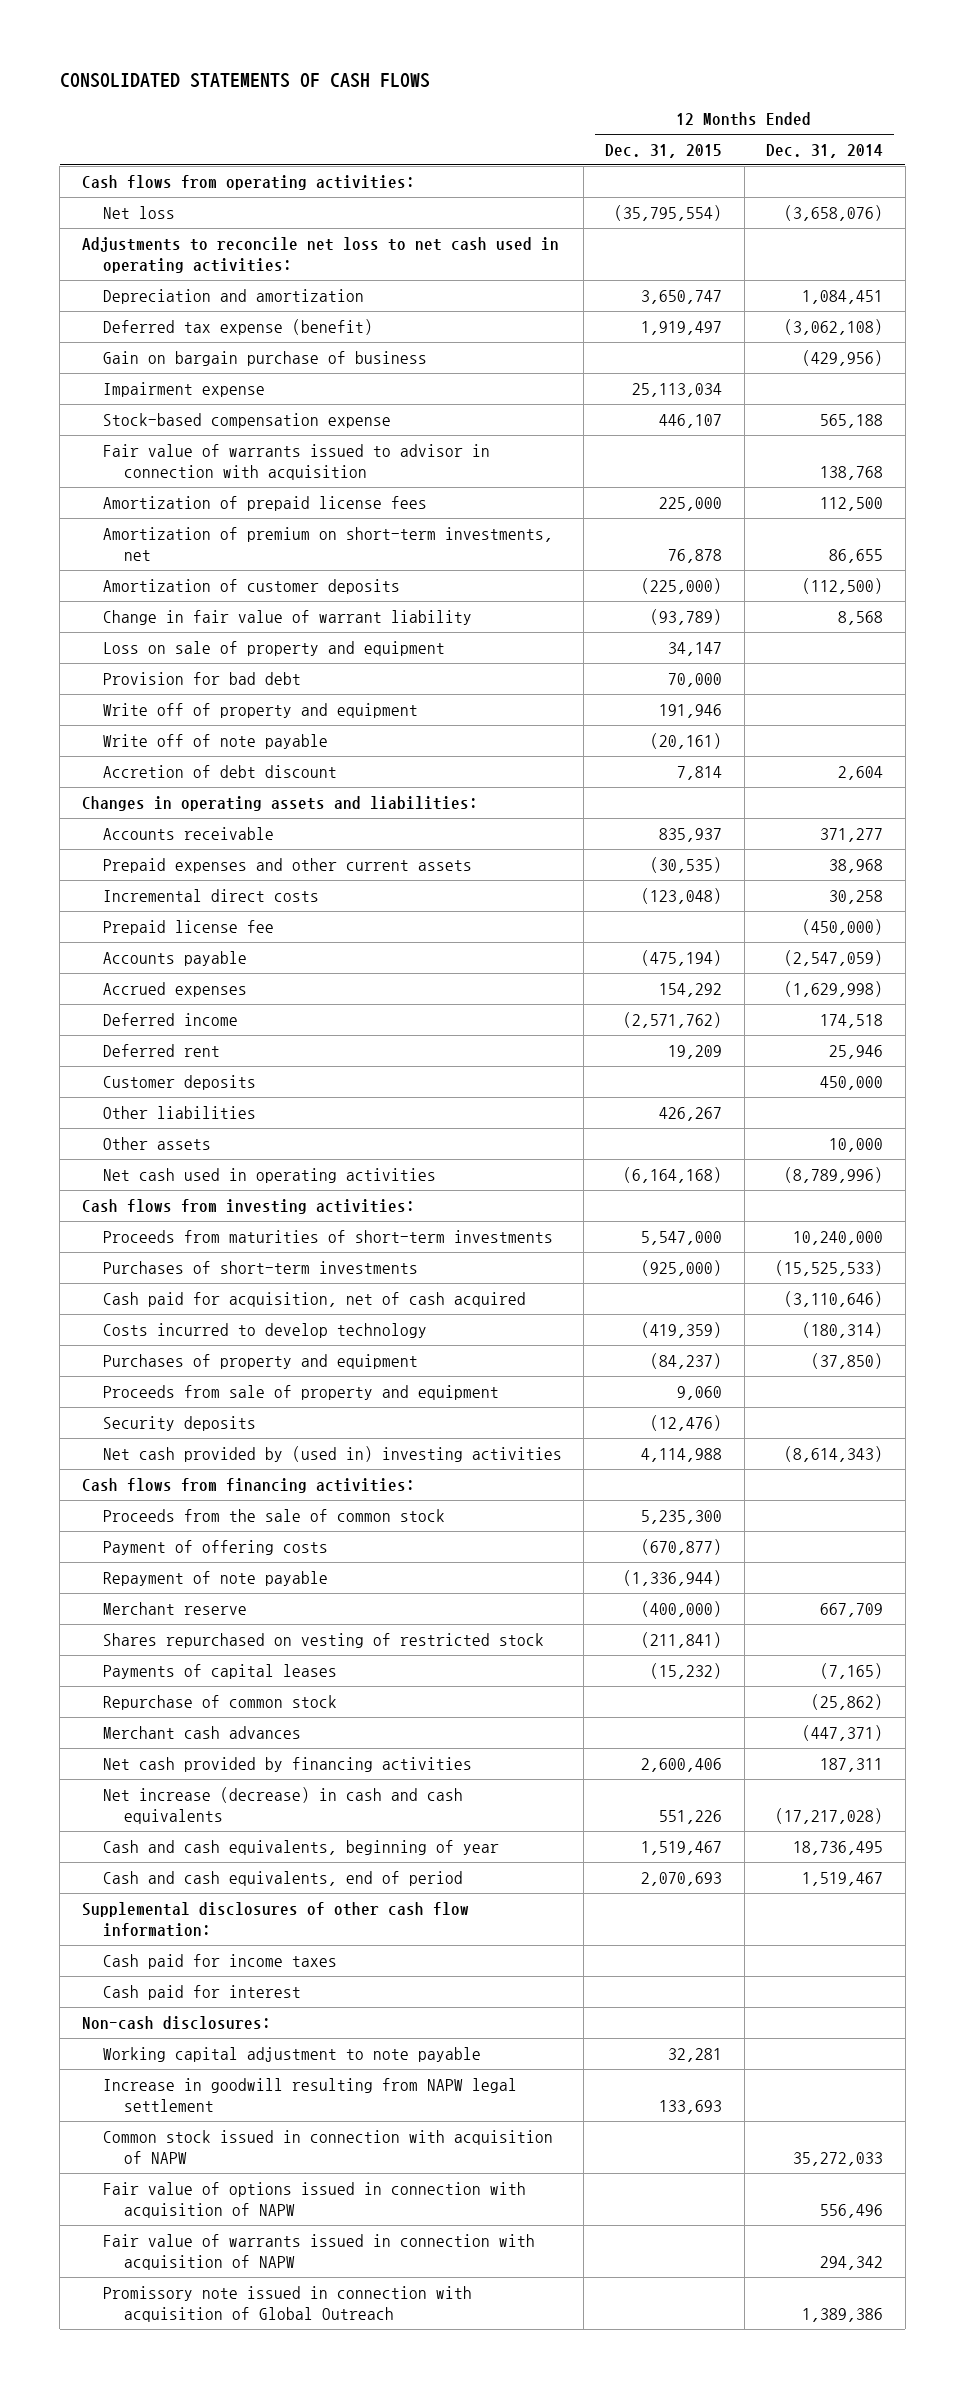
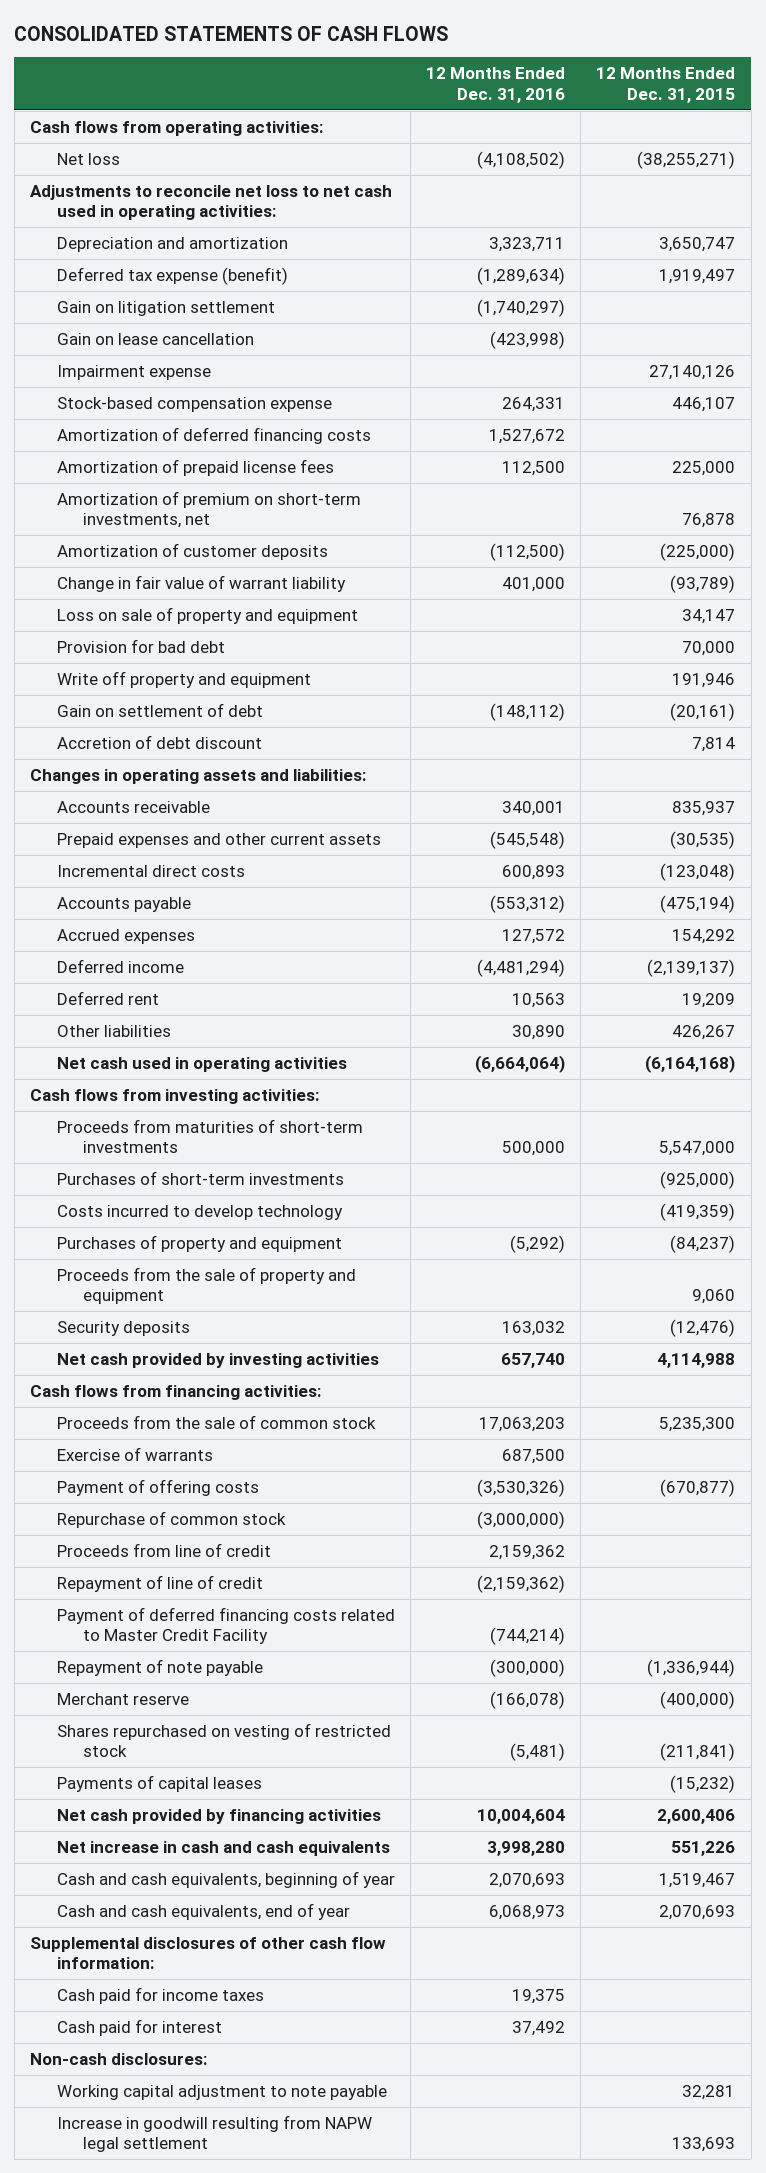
- | 12 Months Ended Dec. 31, 2015 | 12 Months Ended Dec. 31, 2014
+ | 12 Months Ended Dec. 31, 2016 | 12 Months Ended Dec. 31, 2015
- Net loss | (35,795,554) | (3,658,076)
+ Net loss | (4,108,502) | (38,255,271)
- Gain on bargain purchase of business | | (429,956)
- Impairment expense | 25,113,034 |
+ Gain on litigation settlement | (1,740,297) |
+ Gain on lease cancellation | (423,998) |
+ Impairment expense | | 27,140,126
- Fair value of warrants issued to advisor in connection with acquisition | | 138,768
+ Amortization of deferred financing costs | 1,527,672 |
- Write off of property and equipment | 191,946 |
- Write off of note payable | (20,161) |
+ Write off property and equipment | | 191,946
+ Gain on settlement of debt | (148,112) | (20,161)
- Prepaid license fee | | (450,000)
- Deferred income | (2,571,762) | 174,518
+ Deferred income | (4,481,294) | (2,139,137)
- Customer deposits | | 450,000
- Other assets | | 10,000
- Cash paid for acquisition, net of cash acquired | | (3,110,646)
- Proceeds from sale of property and equipment | 9,060 |
+ Proceeds from the sale of property and equipment | | 9,060
- Net cash provided by (used in) investing activities | 4,114,988 | (8,614,343)
+ Net cash provided by investing activities | 657,740 | 4,114,988
+ Exercise of warrants | 687,500 |
moved up: Repurchase of common stock | (3,000,000) |
+ Proceeds from line of credit | 2,159,362 |
+ Repayment of line of credit | (2,159,362) |
+ Payment of deferred financing costs related to Master Credit Facility | (744,214) |
- Merchant cash advances | | (447,371)
- Net increase (decrease) in cash and cash equivalents | 551,226 | (17,217,028)
+ Net increase in cash and cash equivalents | 3,998,280 | 551,226
- Cash and cash equivalents, end of period | 2,070,693 | 1,519,467
+ Cash and cash equivalents, end of year | 6,068,973 | 2,070,693
- Common stock issued in connection with acquisition of NAPW | | 35,272,033
- Fair value of options issued in connection with acquisition of NAPW | | 556,496
- Fair value of warrants issued in connection with acquisition of NAPW | | 294,342
- Promissory note issued in connection with acquisition of Global Outreach | | 1,389,386

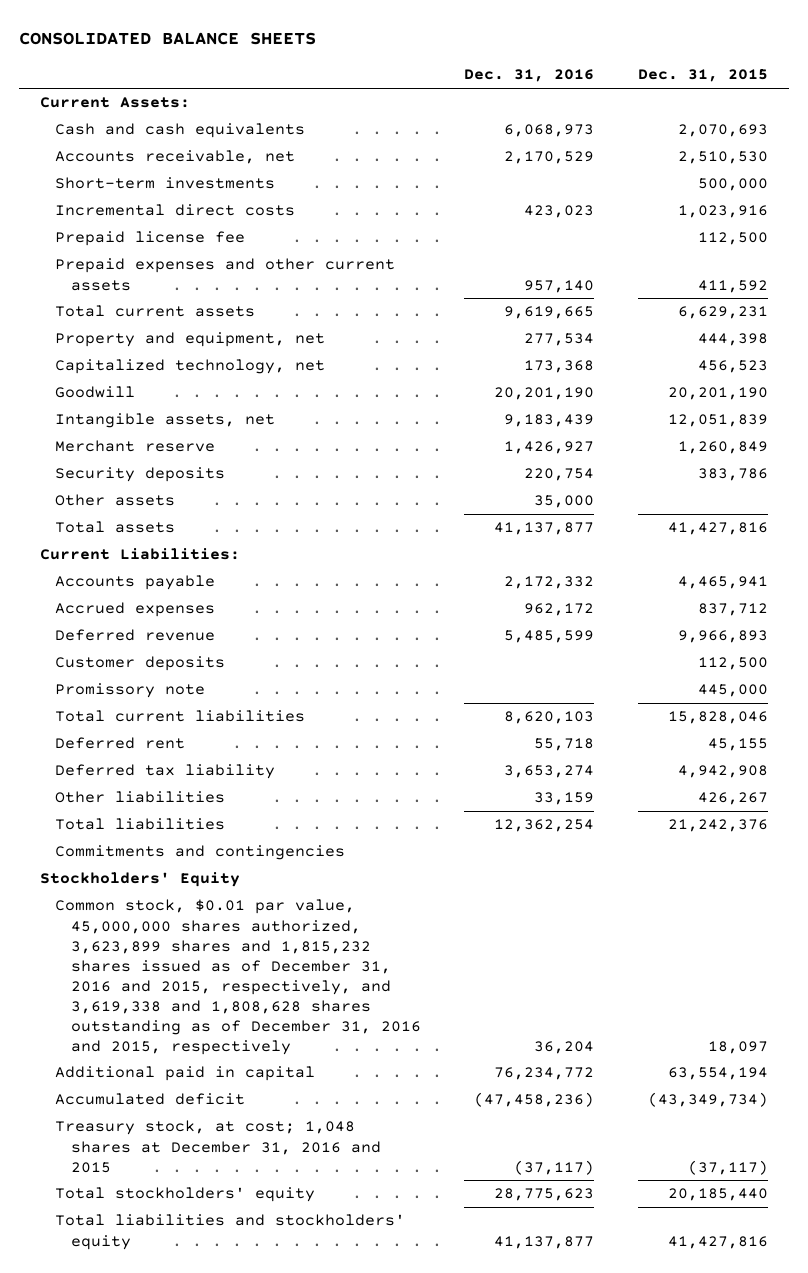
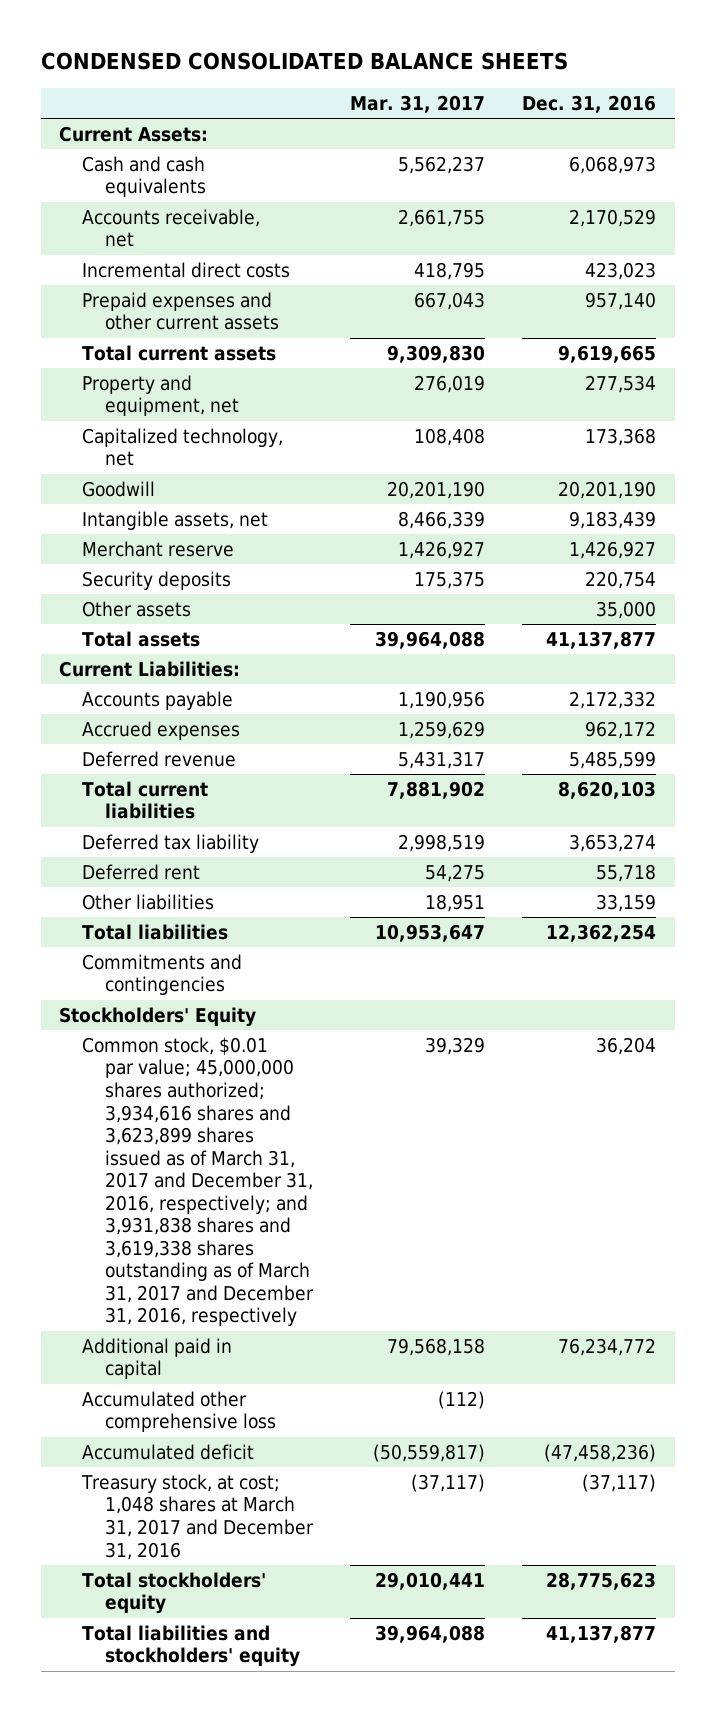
- CONSOLIDATED BALANCE SHEETS
+ CONDENSED CONSOLIDATED BALANCE SHEETS
- | Dec. 31, 2016 | Dec. 31, 2015
+ | Mar. 31, 2017 | Dec. 31, 2016
- Short-term investments | | 500,000
- Prepaid license fee | | 112,500
- Customer deposits | | 112,500
- Promissory note | | 445,000
moved down: Deferred rent | 54,275 | 55,718
- Common stock, $0.01 par value, 45,000,000 shares authorized, 3,623,899 shares and 1,815,232 shares issued as of December 31, 2016 and 2015, respectively, and 3,619,338 and 1,808,628 shares outstanding as of December 31, 2016 and 2015, respectively | 36,204 | 18,097
+ Common stock, $0.01 par value; 45,000,000 shares authorized; 3,934,616 shares and 3,623,899 shares issued as of March 31, 2017 and December 31, 2016, respectively; and 3,931,838 shares and 3,619,338 shares outstanding as of March 31, 2017 and December 31, 2016, respectively | 39,329 | 36,204
+ Accumulated other comprehensive loss | (112) |
- Treasury stock, at cost; 1,048 shares at December 31, 2016 and 2015 | (37,117) | (37,117)
+ Treasury stock, at cost; 1,048 shares at March 31, 2017 and December 31, 2016 | (37,117) | (37,117)

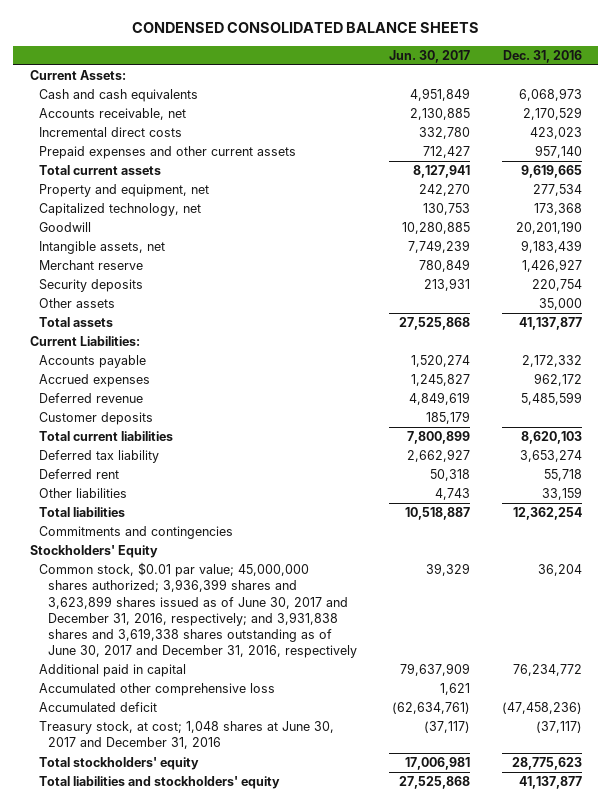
- | Mar. 31, 2017 | Dec. 31, 2016
+ | Jun. 30, 2017 | Dec. 31, 2016
+ Customer deposits | 185,179 |
- Common stock, $0.01 par value; 45,000,000 shares authorized; 3,934,616 shares and 3,623,899 shares issued as of March 31, 2017 and December 31, 2016, respectively; and 3,931,838 shares and 3,619,338 shares outstanding as of March 31, 2017 and December 31, 2016, respectively | 39,329 | 36,204
+ Common stock, $0.01 par value; 45,000,000 shares authorized; 3,936,399 shares and 3,623,899 shares issued as of June 30, 2017 and December 31, 2016, respectively; and 3,931,838 shares and 3,619,338 shares outstanding as of June 30, 2017 and December 31, 2016, respectively | 39,329 | 36,204
- Treasury stock, at cost; 1,048 shares at March 31, 2017 and December 31, 2016 | (37,117) | (37,117)
+ Treasury stock, at cost; 1,048 shares at June 30, 2017 and December 31, 2016 | (37,117) | (37,117)

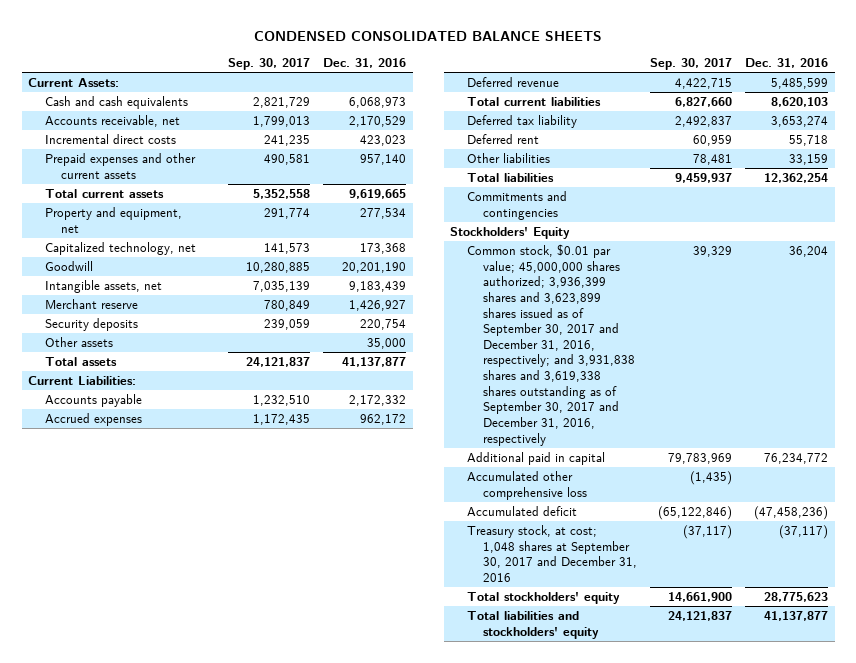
- | Jun. 30, 2017 | Dec. 31, 2016
+ | Sep. 30, 2017 | Dec. 31, 2016
- Customer deposits | 185,179 |
- Common stock, $0.01 par value; 45,000,000 shares authorized; 3,936,399 shares and 3,623,899 shares issued as of June 30, 2017 and December 31, 2016, respectively; and 3,931,838 shares and 3,619,338 shares outstanding as of June 30, 2017 and December 31, 2016, respectively | 39,329 | 36,204
+ Common stock, $0.01 par value; 45,000,000 shares authorized; 3,936,399 shares and 3,623,899 shares issued as of September 30, 2017 and December 31, 2016, respectively; and 3,931,838 shares and 3,619,338 shares outstanding as of September 30, 2017 and December 31, 2016, respectively | 39,329 | 36,204
- Treasury stock, at cost; 1,048 shares at June 30, 2017 and December 31, 2016 | (37,117) | (37,117)
+ Treasury stock, at cost; 1,048 shares at September 30, 2017 and December 31, 2016 | (37,117) | (37,117)

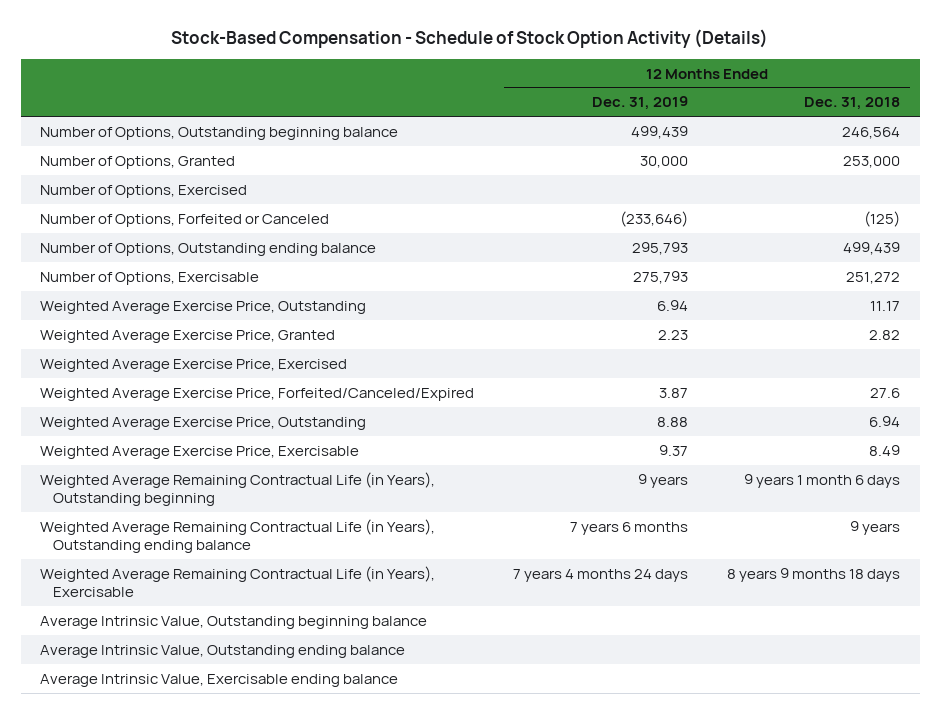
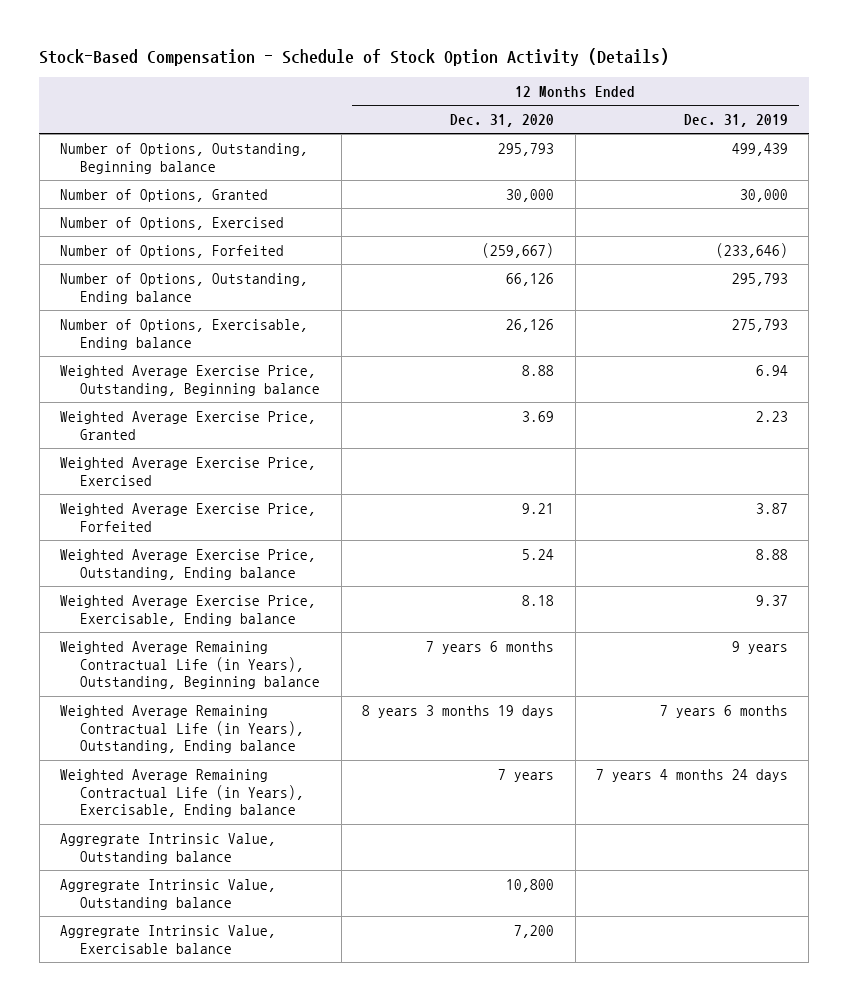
- | 12 Months Ended Dec. 31, 2019 | 12 Months Ended Dec. 31, 2018
+ | 12 Months Ended Dec. 31, 2020 | 12 Months Ended Dec. 31, 2019
- Number of Options, Outstanding beginning balance | 499,439 | 246,564
+ Number of Options, Outstanding, Beginning balance | 295,793 | 499,439
- Number of Options, Forfeited or Canceled | (233,646) | (125)
- Number of Options, Outstanding ending balance | 295,793 | 499,439
- Number of Options, Exercisable | 275,793 | 251,272
- Weighted Average Exercise Price, Outstanding | 6.94 | 11.17
+ Number of Options, Forfeited | (259,667) | (233,646)
+ Number of Options, Outstanding, Ending balance | 66,126 | 295,793
+ Number of Options, Exercisable, Ending balance | 26,126 | 275,793
+ Weighted Average Exercise Price, Outstanding, Beginning balance | 8.88 | 6.94
- Weighted Average Exercise Price, Forfeited/Canceled/Expired | 3.87 | 27.6
- Weighted Average Exercise Price, Outstanding | 8.88 | 6.94
- Weighted Average Exercise Price, Exercisable | 9.37 | 8.49
- Weighted Average Remaining Contractual Life (in Years), Outstanding beginning | 9 years | 9 years 1 month 6 days
- Weighted Average Remaining Contractual Life (in Years), Outstanding ending balance | 7 years 6 months | 9 years
- Weighted Average Remaining Contractual Life (in Years), Exercisable | 7 years 4 months 24 days | 8 years 9 months 18 days
- Average Intrinsic Value, Outstanding beginning balance
- Average Intrinsic Value, Outstanding ending balance
- Average Intrinsic Value, Exercisable ending balance
+ Weighted Average Exercise Price, Forfeited | 9.21 | 3.87
+ Weighted Average Exercise Price, Outstanding, Ending balance | 5.24 | 8.88
+ Weighted Average Exercise Price, Exercisable, Ending balance | 8.18 | 9.37
+ Weighted Average Remaining Contractual Life (in Years), Outstanding, Beginning balance | 7 years 6 months | 9 years
+ Weighted Average Remaining Contractual Life (in Years), Outstanding, Ending balance | 8 years 3 months 19 days | 7 years 6 months
+ Weighted Average Remaining Contractual Life (in Years), Exercisable, Ending balance | 7 years | 7 years 4 months 24 days
+ Aggregrate Intrinsic Value, Outstanding balance
+ Aggregrate Intrinsic Value, Outstanding balance | 10,800 |
+ Aggregrate Intrinsic Value, Exercisable balance | 7,200 |

